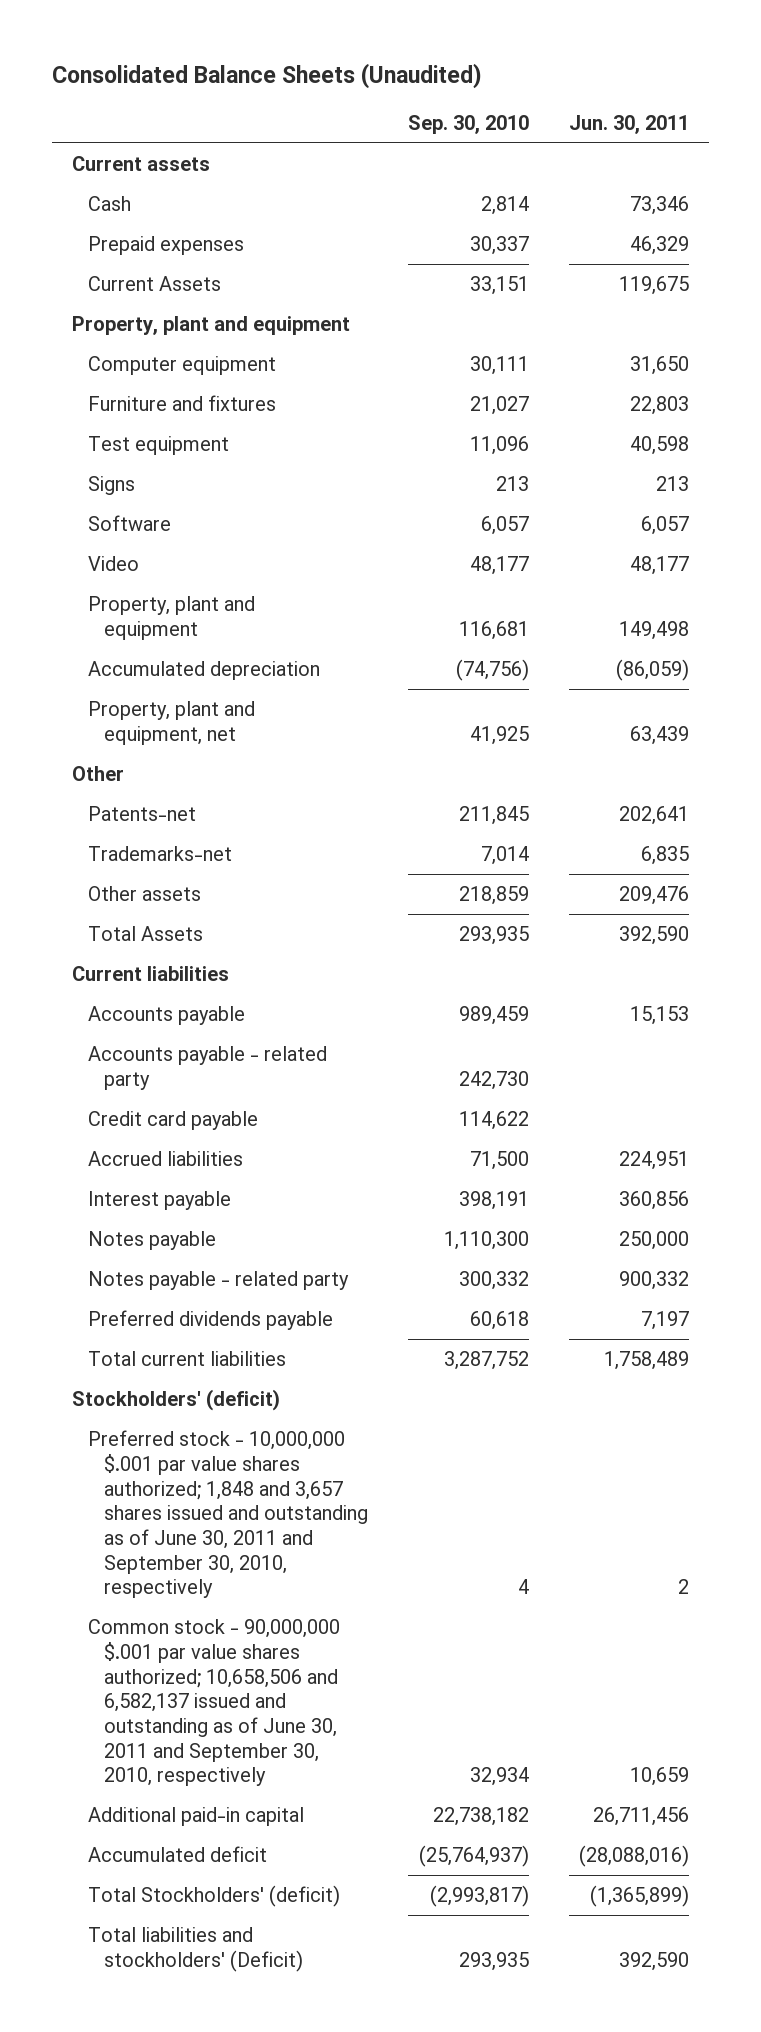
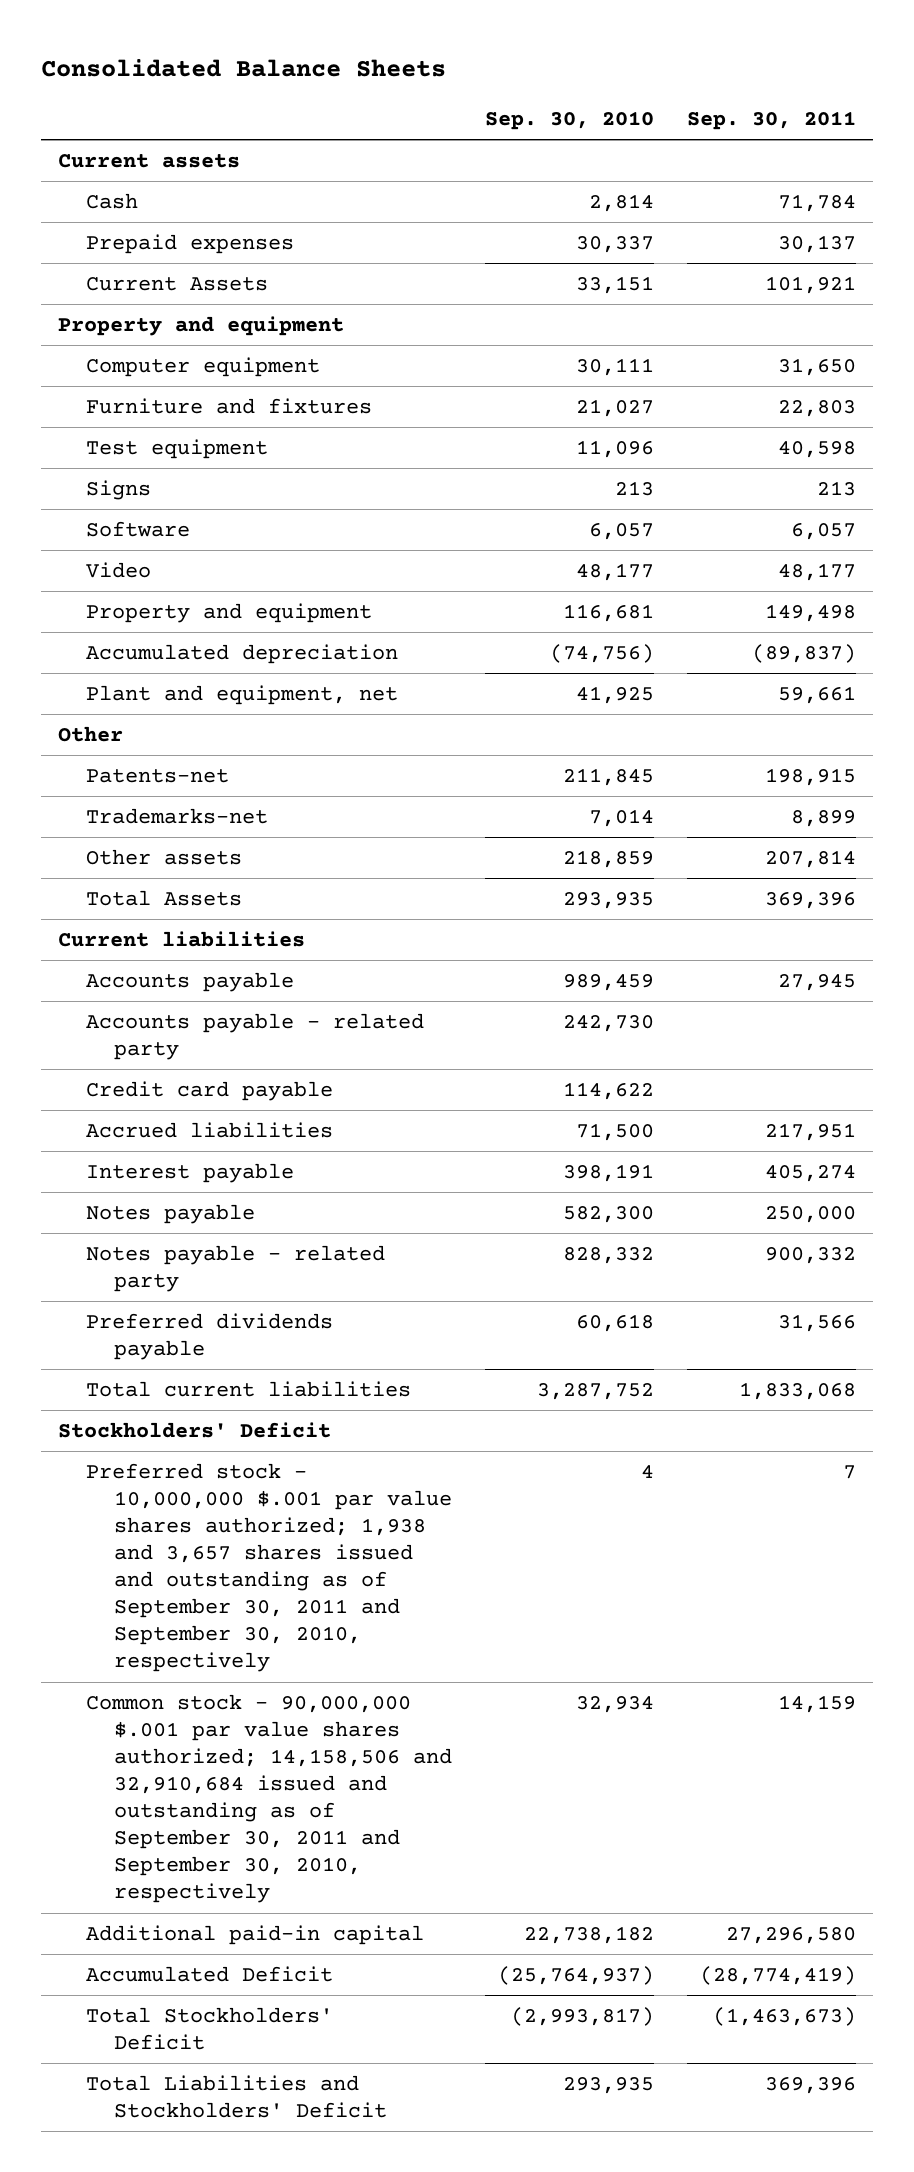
- Consolidated Balance Sheets (Unaudited)
+ Consolidated Balance Sheets
- | Sep. 30, 2010 | Jun. 30, 2011
+ | Sep. 30, 2010 | Sep. 30, 2011
- Property, plant and equipment
+ Property and equipment
- Property, plant and equipment | 116,681 | 149,498
+ Property and equipment | 116,681 | 149,498
- Property, plant and equipment, net | 41,925 | 63,439
+ Plant and equipment, net | 41,925 | 59,661
- Notes payable | 1,110,300 | 250,000
- Notes payable - related party | 300,332 | 900,332
+ Notes payable | 582,300 | 250,000
+ Notes payable - related party | 828,332 | 900,332
- Stockholders' (deficit)
- Preferred stock - 10,000,000 $.001 par value shares authorized; 1,848 and 3,657 shares issued and outstanding as of June 30, 2011 and September 30, 2010, respectively | 4 | 2
- Common stock - 90,000,000 $.001 par value shares authorized; 10,658,506 and 6,582,137 issued and outstanding as of June 30, 2011 and September 30, 2010, respectively | 32,934 | 10,659
+ Stockholders' Deficit
+ Preferred stock - 10,000,000 $.001 par value shares authorized; 1,938 and 3,657 shares issued and outstanding as of September 30, 2011 and September 30, 2010, respectively | 4 | 7
+ Common stock - 90,000,000 $.001 par value shares authorized; 14,158,506 and 32,910,684 issued and outstanding as of September 30, 2011 and September 30, 2010, respectively | 32,934 | 14,159
- Accumulated deficit | (25,764,937) | (28,088,016)
- Total Stockholders' (deficit) | (2,993,817) | (1,365,899)
- Total liabilities and stockholders' (Deficit) | 293,935 | 392,590
+ Accumulated Deficit | (25,764,937) | (28,774,419)
+ Total Stockholders' Deficit | (2,993,817) | (1,463,673)
+ Total Liabilities and Stockholders' Deficit | 293,935 | 369,396

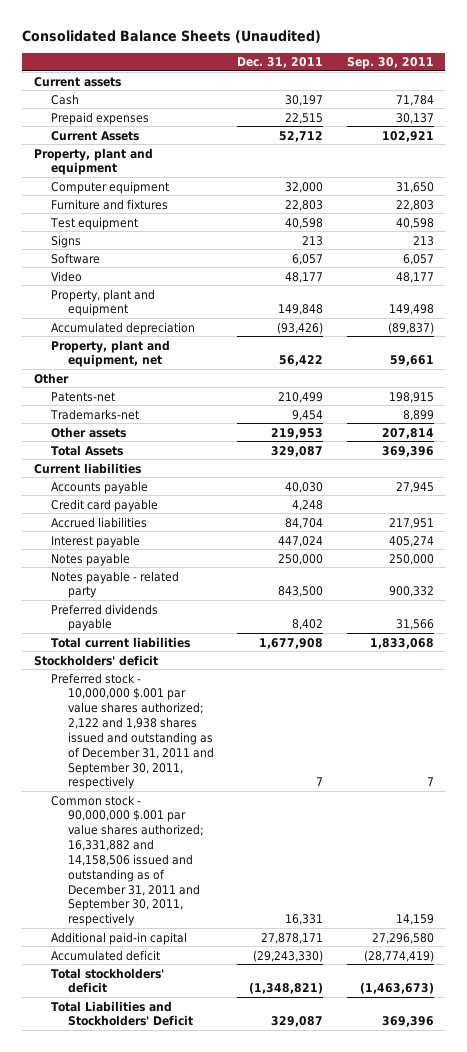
- Consolidated Balance Sheets
+ Consolidated Balance Sheets (Unaudited)
- | Sep. 30, 2010 | Sep. 30, 2011
+ | Dec. 31, 2011 | Sep. 30, 2011
- Current Assets | 33,151 | 101,921
- Property and equipment
+ Current Assets | 52,712 | 102,921
+ Property, plant and equipment
- Property and equipment | 116,681 | 149,498
+ Property, plant and equipment | 149,848 | 149,498
- Plant and equipment, net | 41,925 | 59,661
+ Property, plant and equipment, net | 56,422 | 59,661
- Accounts payable - related party | 242,730 |
- Stockholders' Deficit
- Preferred stock - 10,000,000 $.001 par value shares authorized; 1,938 and 3,657 shares issued and outstanding as of September 30, 2011 and September 30, 2010, respectively | 4 | 7
- Common stock - 90,000,000 $.001 par value shares authorized; 14,158,506 and 32,910,684 issued and outstanding as of September 30, 2011 and September 30, 2010, respectively | 32,934 | 14,159
+ Stockholders' deficit
+ Preferred stock - 10,000,000 $.001 par value shares authorized; 2,122 and 1,938 shares issued and outstanding as of December 31, 2011 and September 30, 2011, respectively | 7 | 7
+ Common stock - 90,000,000 $.001 par value shares authorized; 16,331,882 and 14,158,506 issued and outstanding as of December 31, 2011 and September 30, 2011, respectively | 16,331 | 14,159
- Accumulated Deficit | (25,764,937) | (28,774,419)
- Total Stockholders' Deficit | (2,993,817) | (1,463,673)
+ Accumulated deficit | (29,243,330) | (28,774,419)
+ Total stockholders' deficit | (1,348,821) | (1,463,673)

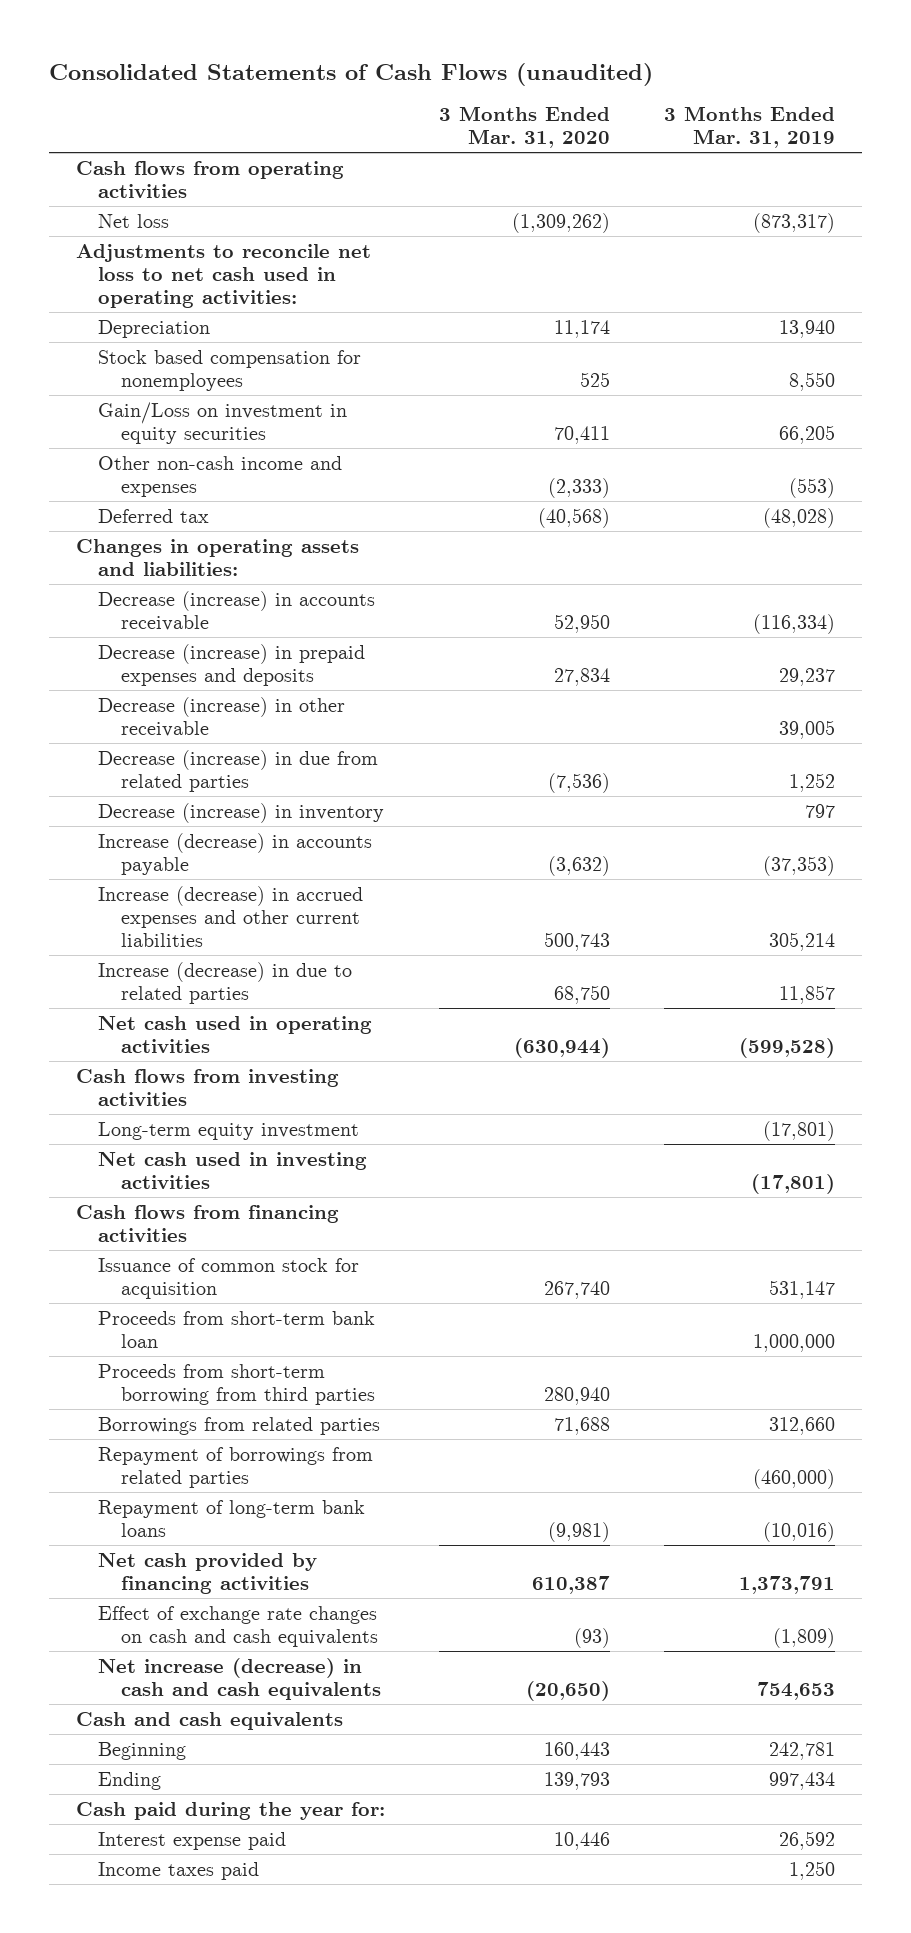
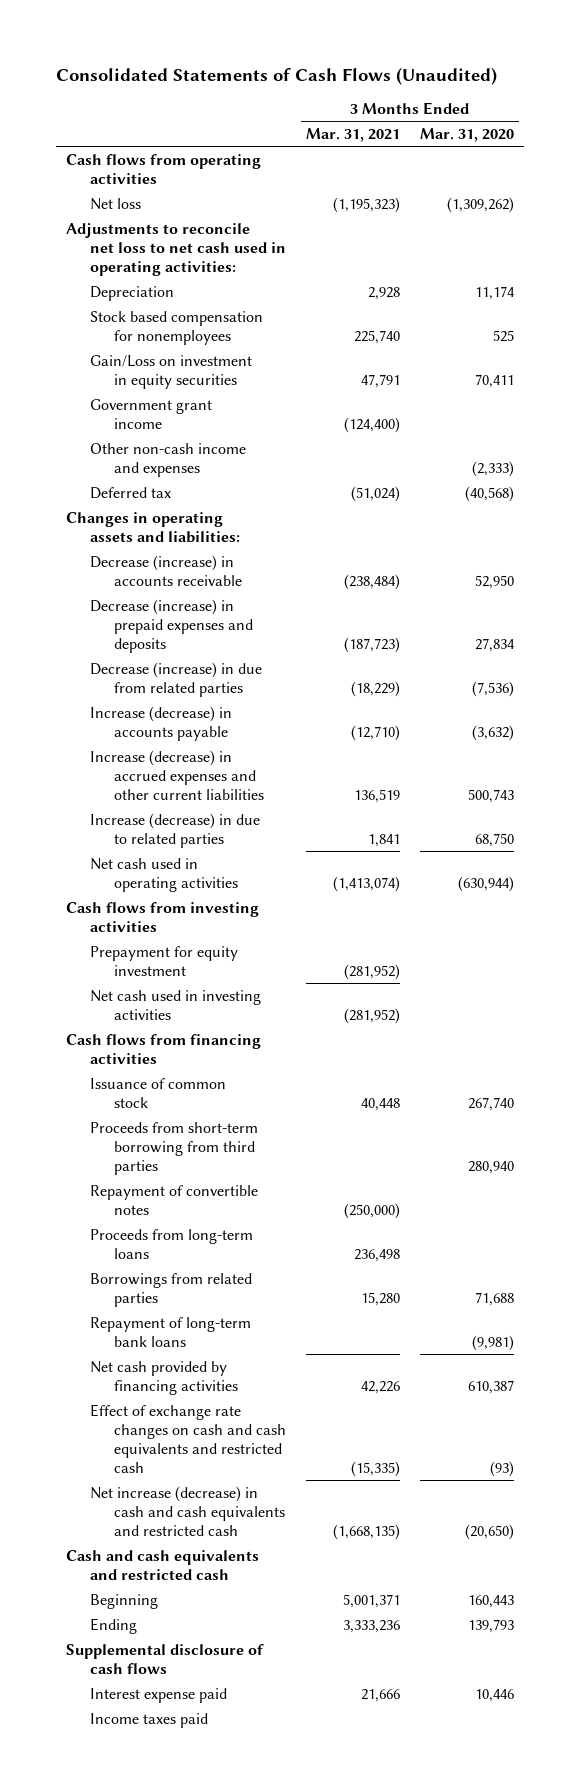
- Consolidated Statements of Cash Flows (unaudited)
+ Consolidated Statements of Cash Flows (Unaudited)
- | 3 Months Ended Mar. 31, 2020 | 3 Months Ended Mar. 31, 2019
+ | 3 Months Ended Mar. 31, 2021 | 3 Months Ended Mar. 31, 2020
+ Government grant income | (124,400) |
- Decrease (increase) in other receivable | | 39,005
- Decrease (increase) in inventory | | 797
- Long-term equity investment | | (17,801)
+ Prepayment for equity investment | (281,952) |
- Issuance of common stock for acquisition | 267,740 | 531,147
- Proceeds from short-term bank loan | | 1,000,000
+ Issuance of common stock | 40,448 | 267,740
+ Repayment of convertible notes | (250,000) |
+ Proceeds from long-term loans | 236,498 |
- Repayment of borrowings from related parties | | (460,000)
- Effect of exchange rate changes on cash and cash equivalents | (93) | (1,809)
- Net increase (decrease) in cash and cash equivalents | (20,650) | 754,653
- Cash and cash equivalents
+ Effect of exchange rate changes on cash and cash equivalents and restricted cash | (15,335) | (93)
+ Net increase (decrease) in cash and cash equivalents and restricted cash | (1,668,135) | (20,650)
+ Cash and cash equivalents and restricted cash
- Cash paid during the year for:
+ Supplemental disclosure of cash flows

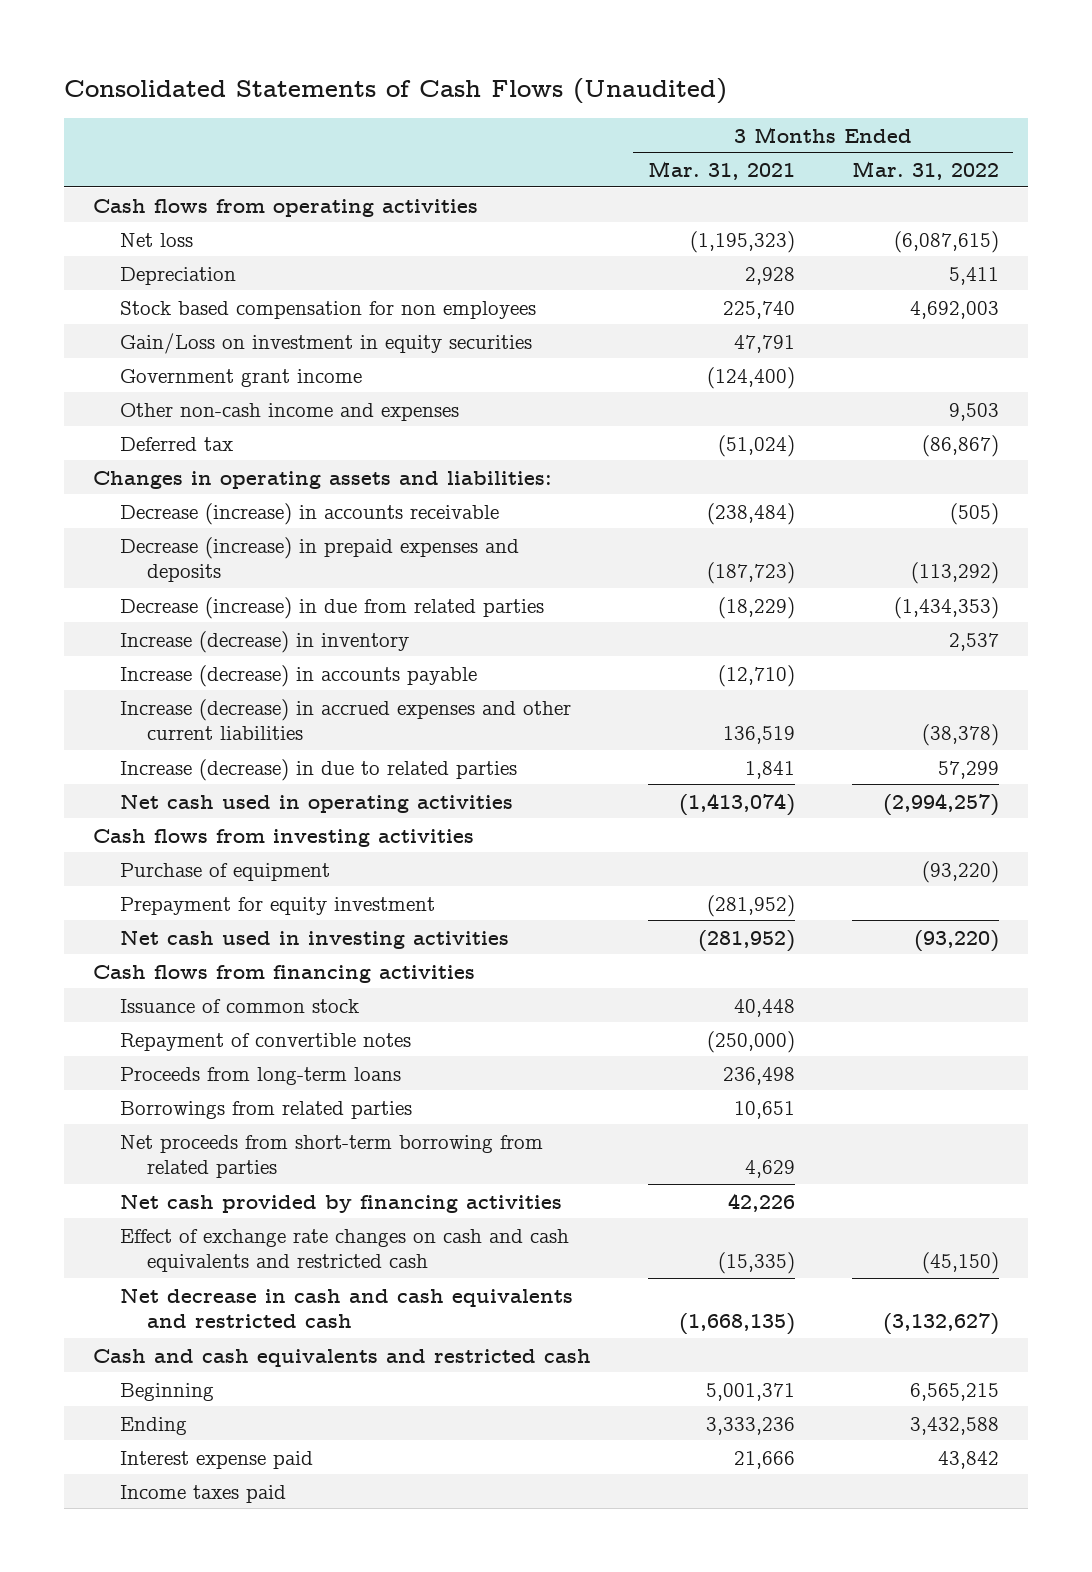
- | 3 Months Ended Mar. 31, 2021 | 3 Months Ended Mar. 31, 2020
+ | 3 Months Ended Mar. 31, 2021 | 3 Months Ended Mar. 31, 2022
- Adjustments to reconcile net loss to net cash used in operating activities:
- Stock based compensation for nonemployees | 225,740 | 525
+ Stock based compensation for non employees | 225,740 | 4,692,003
+ Increase (decrease) in inventory | | 2,537
+ Purchase of equipment | | (93,220)
- Proceeds from short-term borrowing from third parties | | 280,940
- Borrowings from related parties | 15,280 | 71,688
- Repayment of long-term bank loans | | (9,981)
+ Borrowings from related parties | 10,651 |
+ Net proceeds from short-term borrowing from related parties | 4,629 |
- Net increase (decrease) in cash and cash equivalents and restricted cash | (1,668,135) | (20,650)
+ Net decrease in cash and cash equivalents and restricted cash | (1,668,135) | (3,132,627)
- Supplemental disclosure of cash flows

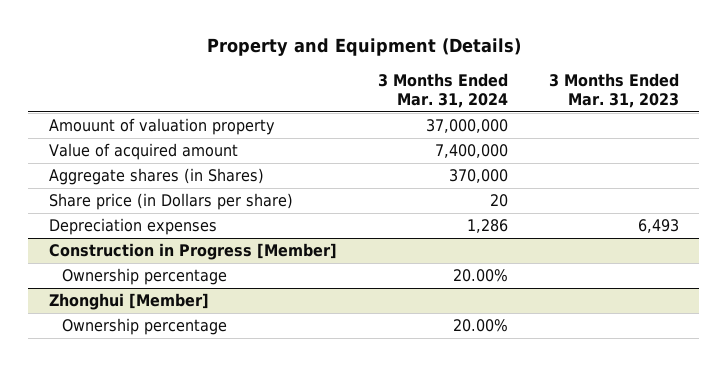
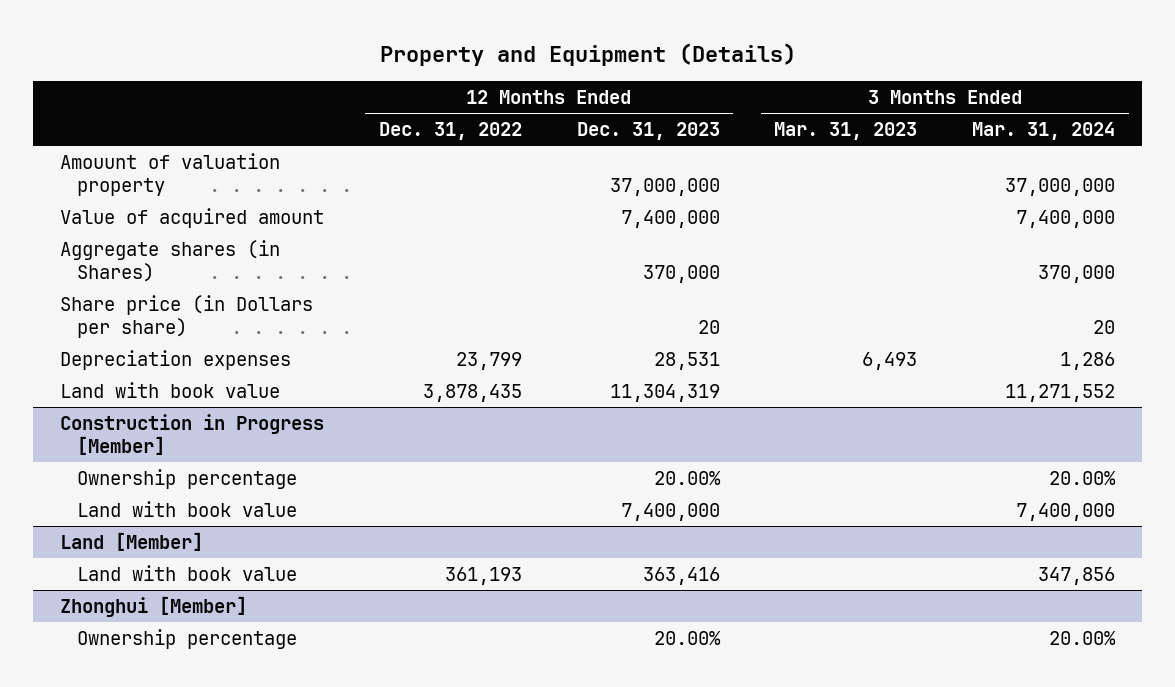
- | 3 Months Ended Mar. 31, 2024 | 3 Months Ended Mar. 31, 2023
+ | 12 Months Ended Dec. 31, 2022 | 12 Months Ended Dec. 31, 2023 | 3 Months Ended Mar. 31, 2023 | 3 Months Ended Mar. 31, 2024
+ Land with book value | 3,878,435 | 11,304,319 | | 11,271,552
@ Construction in Progress [Member]
+ Land with book value | | 7,400,000 | | 7,400,000
+ Land [Member]
+ Land with book value | 361,193 | 363,416 | | 347,856

